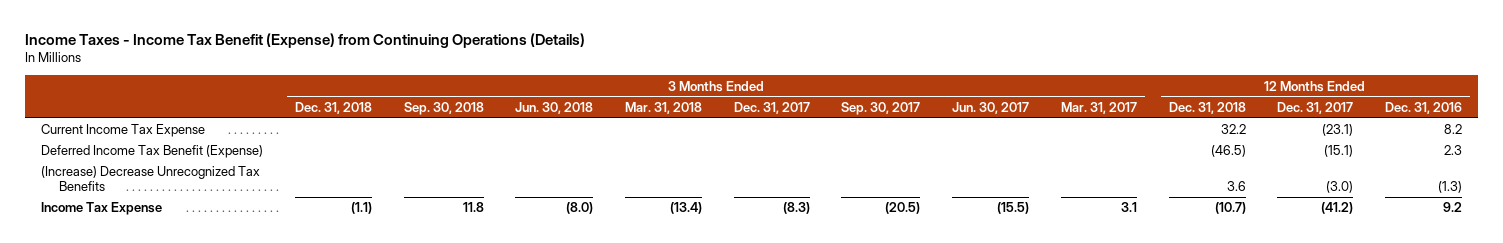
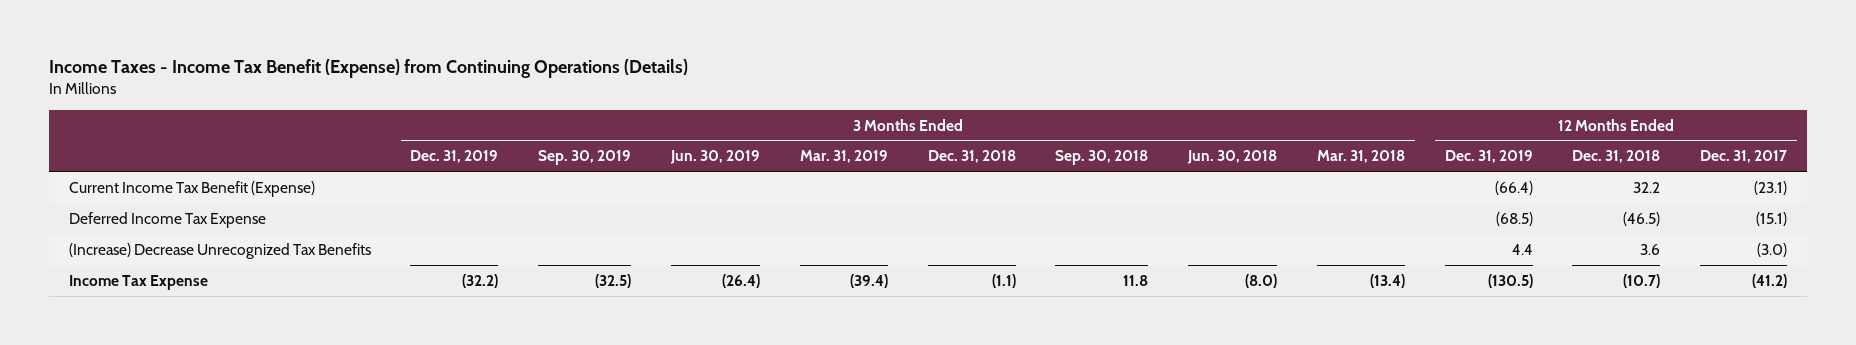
- | 3 Months Ended Dec. 31, 2018 | 3 Months Ended Sep. 30, 2018 | 3 Months Ended Jun. 30, 2018 | 3 Months Ended Mar. 31, 2018 | 3 Months Ended Dec. 31, 2017 | 3 Months Ended Sep. 30, 2017 | 3 Months Ended Jun. 30, 2017 | 3 Months Ended Mar. 31, 2017 | 12 Months Ended Dec. 31, 2018 | 12 Months Ended Dec. 31, 2017 | 12 Months Ended Dec. 31, 2016
+ | 3 Months Ended Dec. 31, 2019 | 3 Months Ended Sep. 30, 2019 | 3 Months Ended Jun. 30, 2019 | 3 Months Ended Mar. 31, 2019 | 3 Months Ended Dec. 31, 2018 | 3 Months Ended Sep. 30, 2018 | 3 Months Ended Jun. 30, 2018 | 3 Months Ended Mar. 31, 2018 | 12 Months Ended Dec. 31, 2019 | 12 Months Ended Dec. 31, 2018 | 12 Months Ended Dec. 31, 2017
- Current Income Tax Expense | | | | | | | | | 32.2 | (23.1) | 8.2
- Deferred Income Tax Benefit (Expense) | | | | | | | | | (46.5) | (15.1) | 2.3
+ Current Income Tax Benefit (Expense) | | | | | | | | | (66.4) | 32.2 | (23.1)
+ Deferred Income Tax Expense | | | | | | | | | (68.5) | (46.5) | (15.1)

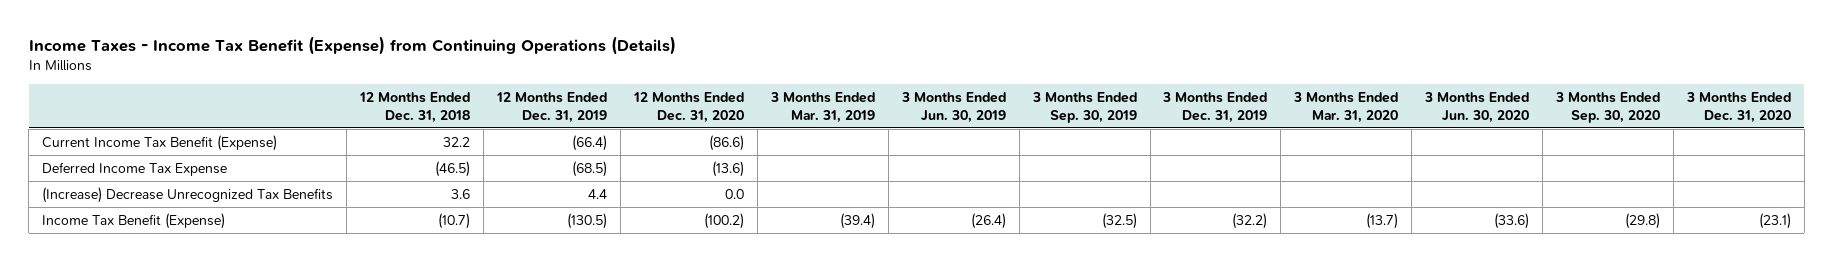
- | 3 Months Ended Dec. 31, 2019 | 3 Months Ended Sep. 30, 2019 | 3 Months Ended Jun. 30, 2019 | 3 Months Ended Mar. 31, 2019 | 3 Months Ended Dec. 31, 2018 | 3 Months Ended Sep. 30, 2018 | 3 Months Ended Jun. 30, 2018 | 3 Months Ended Mar. 31, 2018 | 12 Months Ended Dec. 31, 2019 | 12 Months Ended Dec. 31, 2018 | 12 Months Ended Dec. 31, 2017
+ | 12 Months Ended Dec. 31, 2018 | 12 Months Ended Dec. 31, 2019 | 12 Months Ended Dec. 31, 2020 | 3 Months Ended Mar. 31, 2019 | 3 Months Ended Jun. 30, 2019 | 3 Months Ended Sep. 30, 2019 | 3 Months Ended Dec. 31, 2019 | 3 Months Ended Mar. 31, 2020 | 3 Months Ended Jun. 30, 2020 | 3 Months Ended Sep. 30, 2020 | 3 Months Ended Dec. 31, 2020
- Income Tax Expense | (32.2) | (32.5) | (26.4) | (39.4) | (1.1) | 11.8 | (8.0) | (13.4) | (130.5) | (10.7) | (41.2)
+ Income Tax Benefit (Expense) | (10.7) | (130.5) | (100.2) | (39.4) | (26.4) | (32.5) | (32.2) | (13.7) | (33.6) | (29.8) | (23.1)

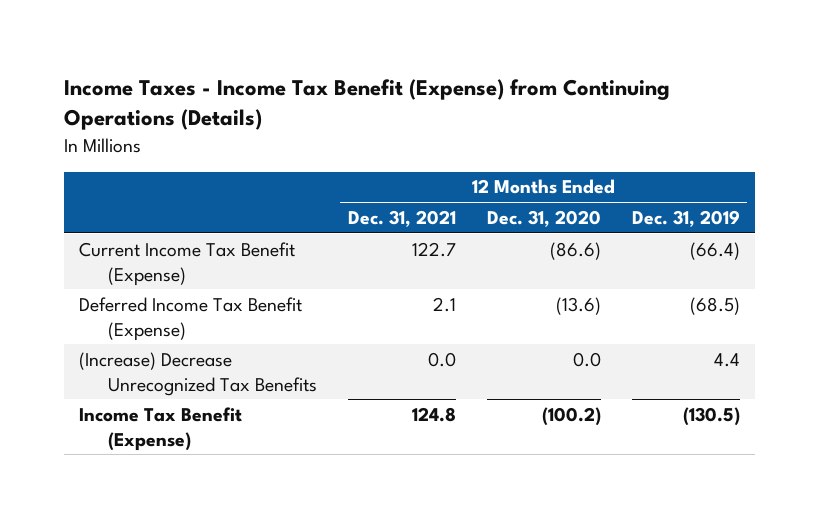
- | 12 Months Ended Dec. 31, 2018 | 12 Months Ended Dec. 31, 2019 | 12 Months Ended Dec. 31, 2020 | 3 Months Ended Mar. 31, 2019 | 3 Months Ended Jun. 30, 2019 | 3 Months Ended Sep. 30, 2019 | 3 Months Ended Dec. 31, 2019 | 3 Months Ended Mar. 31, 2020 | 3 Months Ended Jun. 30, 2020 | 3 Months Ended Sep. 30, 2020 | 3 Months Ended Dec. 31, 2020
+ | 12 Months Ended Dec. 31, 2021 | 12 Months Ended Dec. 31, 2020 | 12 Months Ended Dec. 31, 2019
- Deferred Income Tax Expense | (46.5) | (68.5) | (13.6) | | | | | | | |
+ Deferred Income Tax Benefit (Expense) | 2.1 | (13.6) | (68.5)

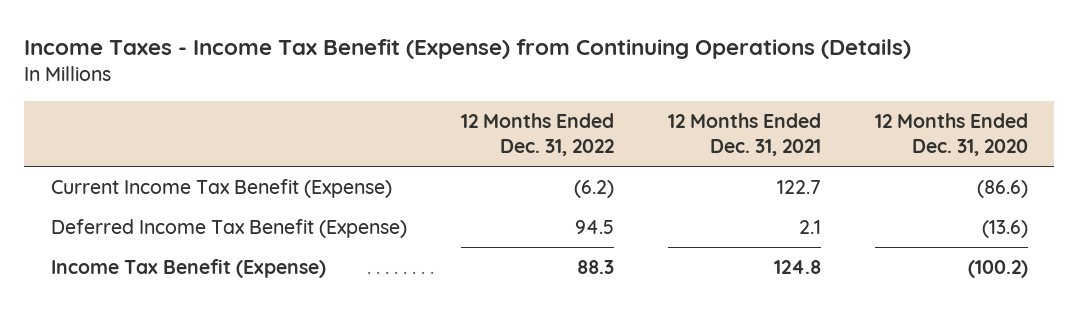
- | 12 Months Ended Dec. 31, 2021 | 12 Months Ended Dec. 31, 2020 | 12 Months Ended Dec. 31, 2019
+ | 12 Months Ended Dec. 31, 2022 | 12 Months Ended Dec. 31, 2021 | 12 Months Ended Dec. 31, 2020
- (Increase) Decrease Unrecognized Tax Benefits | 0.0 | 0.0 | 4.4

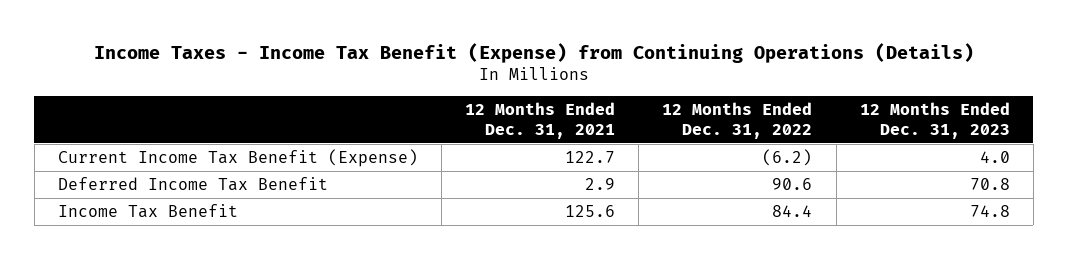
- | 12 Months Ended Dec. 31, 2022 | 12 Months Ended Dec. 31, 2021 | 12 Months Ended Dec. 31, 2020
+ | 12 Months Ended Dec. 31, 2021 | 12 Months Ended Dec. 31, 2022 | 12 Months Ended Dec. 31, 2023
- Deferred Income Tax Benefit (Expense) | 94.5 | 2.1 | (13.6)
- Income Tax Benefit (Expense) | 88.3 | 124.8 | (100.2)
+ Deferred Income Tax Benefit | 2.9 | 90.6 | 70.8
+ Income Tax Benefit | 125.6 | 84.4 | 74.8

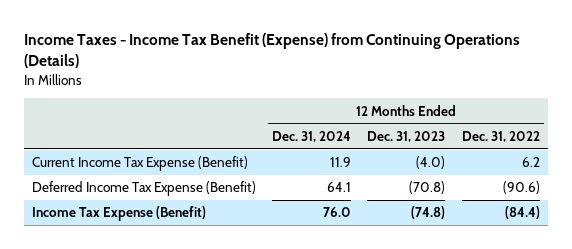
- | 12 Months Ended Dec. 31, 2021 | 12 Months Ended Dec. 31, 2022 | 12 Months Ended Dec. 31, 2023
+ | 12 Months Ended Dec. 31, 2024 | 12 Months Ended Dec. 31, 2023 | 12 Months Ended Dec. 31, 2022
- Current Income Tax Benefit (Expense) | 122.7 | (6.2) | 4.0
- Deferred Income Tax Benefit | 2.9 | 90.6 | 70.8
- Income Tax Benefit | 125.6 | 84.4 | 74.8
+ Current Income Tax Expense (Benefit) | 11.9 | (4.0) | 6.2
+ Deferred Income Tax Expense (Benefit) | 64.1 | (70.8) | (90.6)
+ Income Tax Expense (Benefit) | 76.0 | (74.8) | (84.4)

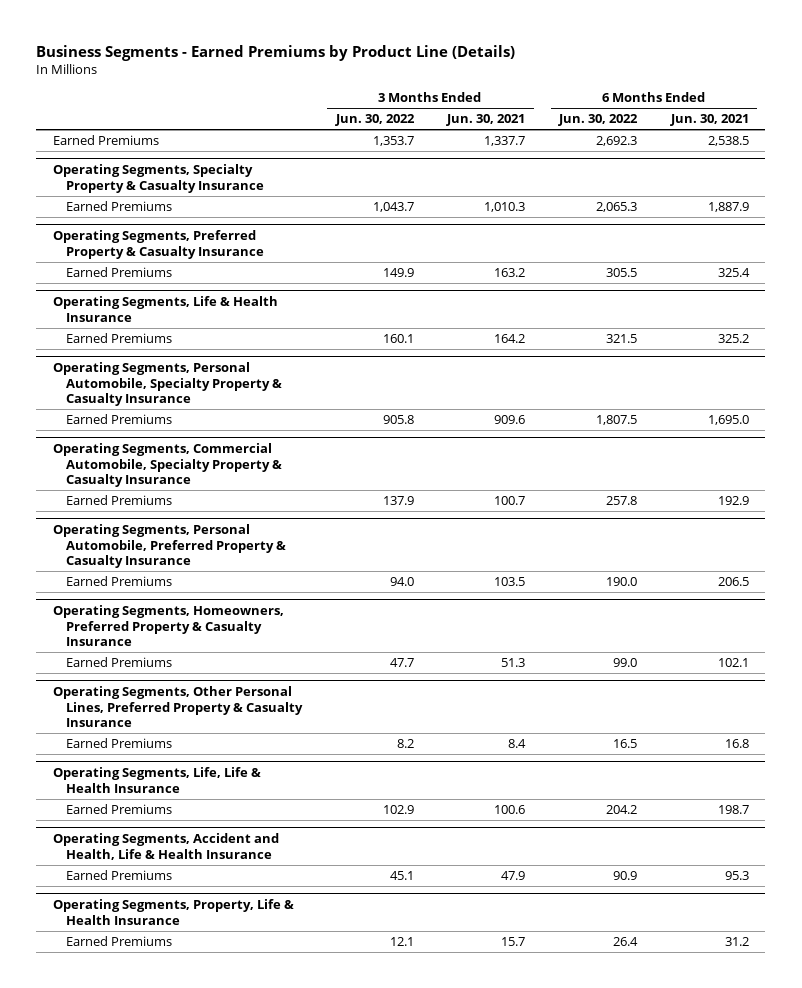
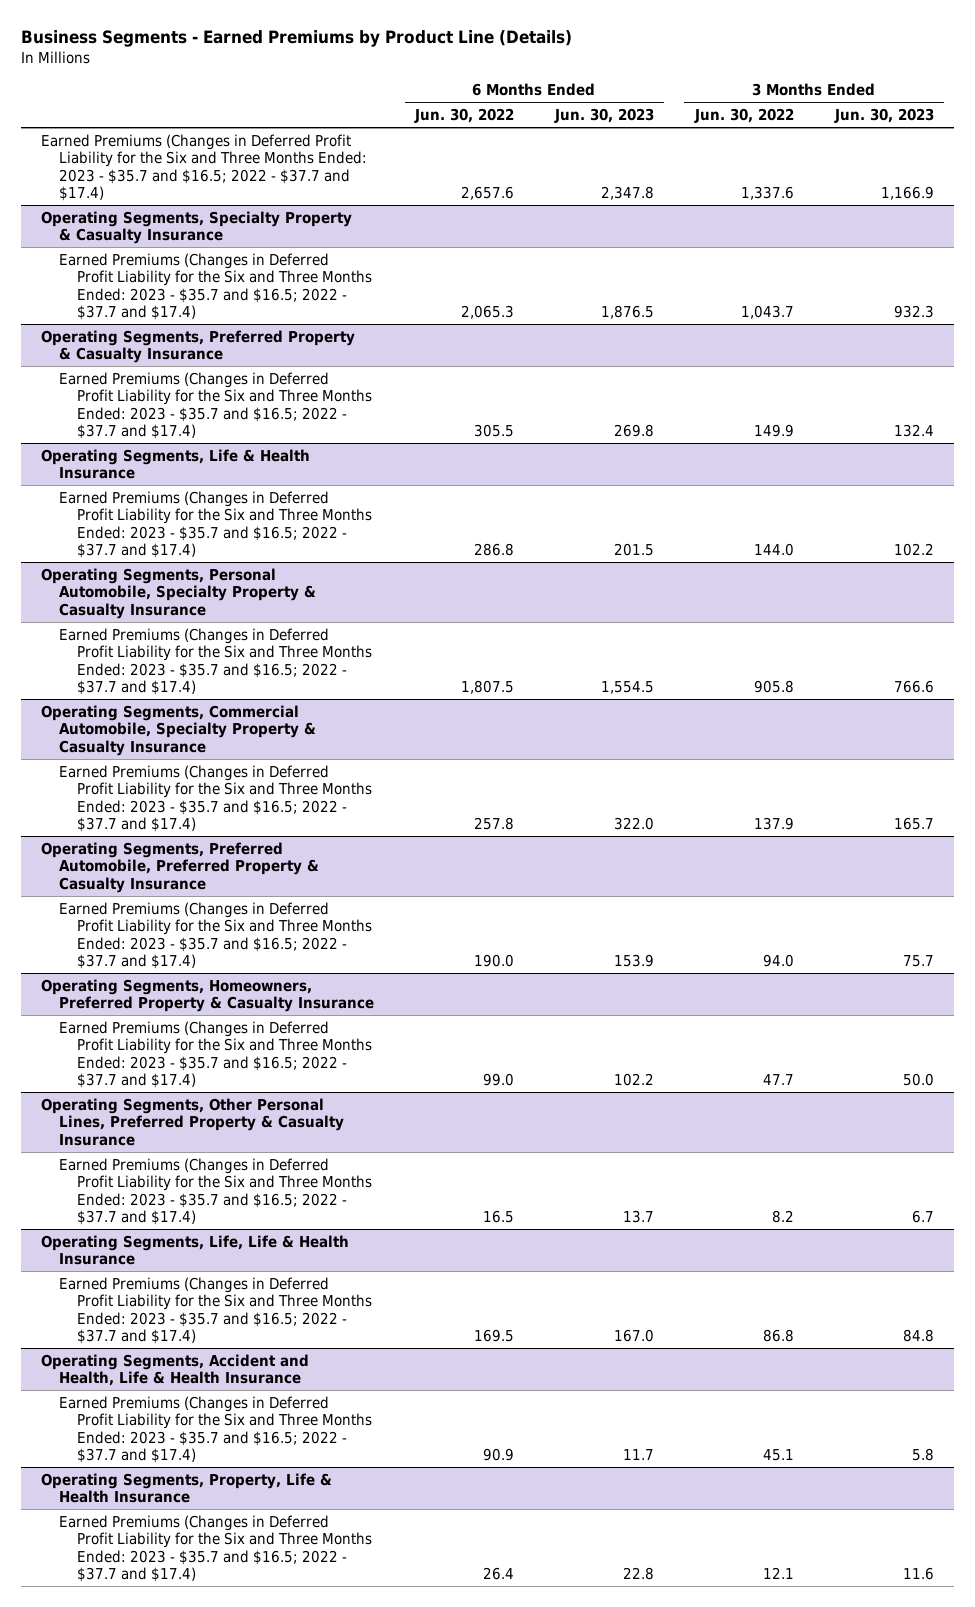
- | 3 Months Ended Jun. 30, 2022 | 3 Months Ended Jun. 30, 2021 | 6 Months Ended Jun. 30, 2022 | 6 Months Ended Jun. 30, 2021
+ | 6 Months Ended Jun. 30, 2022 | 6 Months Ended Jun. 30, 2023 | 3 Months Ended Jun. 30, 2022 | 3 Months Ended Jun. 30, 2023
- Earned Premiums | 1,353.7 | 1,337.7 | 2,692.3 | 2,538.5
+ Earned Premiums (Changes in Deferred Profit Liability for the Six and Three Months Ended: 2023 - $35.7 and $16.5; 2022 - $37.7 and $17.4) | 2,657.6 | 2,347.8 | 1,337.6 | 1,166.9
@ Operating Segments, Specialty Property & Casualty Insurance
- Earned Premiums | 1,043.7 | 1,010.3 | 2,065.3 | 1,887.9
+ Earned Premiums (Changes in Deferred Profit Liability for the Six and Three Months Ended: 2023 - $35.7 and $16.5; 2022 - $37.7 and $17.4) | 2,065.3 | 1,876.5 | 1,043.7 | 932.3
@ Operating Segments, Preferred Property & Casualty Insurance
- Earned Premiums | 149.9 | 163.2 | 305.5 | 325.4
+ Earned Premiums (Changes in Deferred Profit Liability for the Six and Three Months Ended: 2023 - $35.7 and $16.5; 2022 - $37.7 and $17.4) | 305.5 | 269.8 | 149.9 | 132.4
@ Operating Segments, Life & Health Insurance
- Earned Premiums | 160.1 | 164.2 | 321.5 | 325.2
+ Earned Premiums (Changes in Deferred Profit Liability for the Six and Three Months Ended: 2023 - $35.7 and $16.5; 2022 - $37.7 and $17.4) | 286.8 | 201.5 | 144.0 | 102.2
@ Operating Segments, Personal Automobile, Specialty Property & Casualty Insurance
- Earned Premiums | 905.8 | 909.6 | 1,807.5 | 1,695.0
+ Earned Premiums (Changes in Deferred Profit Liability for the Six and Three Months Ended: 2023 - $35.7 and $16.5; 2022 - $37.7 and $17.4) | 1,807.5 | 1,554.5 | 905.8 | 766.6
@ Operating Segments, Commercial Automobile, Specialty Property & Casualty Insurance
- Earned Premiums | 137.9 | 100.7 | 257.8 | 192.9
- Operating Segments, Personal Automobile, Preferred Property & Casualty Insurance
- Earned Premiums | 94.0 | 103.5 | 190.0 | 206.5
@ Operating Segments, Commercial Automobile, Specialty Property & Casualty Insurance
+ Earned Premiums (Changes in Deferred Profit Liability for the Six and Three Months Ended: 2023 - $35.7 and $16.5; 2022 - $37.7 and $17.4) | 257.8 | 322.0 | 137.9 | 165.7
+ Operating Segments, Preferred Automobile, Preferred Property & Casualty Insurance
+ Earned Premiums (Changes in Deferred Profit Liability for the Six and Three Months Ended: 2023 - $35.7 and $16.5; 2022 - $37.7 and $17.4) | 190.0 | 153.9 | 94.0 | 75.7
@ Operating Segments, Homeowners, Preferred Property & Casualty Insurance
- Earned Premiums | 47.7 | 51.3 | 99.0 | 102.1
+ Earned Premiums (Changes in Deferred Profit Liability for the Six and Three Months Ended: 2023 - $35.7 and $16.5; 2022 - $37.7 and $17.4) | 99.0 | 102.2 | 47.7 | 50.0
@ Operating Segments, Other Personal Lines, Preferred Property & Casualty Insurance
- Earned Premiums | 8.2 | 8.4 | 16.5 | 16.8
+ Earned Premiums (Changes in Deferred Profit Liability for the Six and Three Months Ended: 2023 - $35.7 and $16.5; 2022 - $37.7 and $17.4) | 16.5 | 13.7 | 8.2 | 6.7
@ Operating Segments, Life, Life & Health Insurance
- Earned Premiums | 102.9 | 100.6 | 204.2 | 198.7
+ Earned Premiums (Changes in Deferred Profit Liability for the Six and Three Months Ended: 2023 - $35.7 and $16.5; 2022 - $37.7 and $17.4) | 169.5 | 167.0 | 86.8 | 84.8
@ Operating Segments, Accident and Health, Life & Health Insurance
- Earned Premiums | 45.1 | 47.9 | 90.9 | 95.3
+ Earned Premiums (Changes in Deferred Profit Liability for the Six and Three Months Ended: 2023 - $35.7 and $16.5; 2022 - $37.7 and $17.4) | 90.9 | 11.7 | 45.1 | 5.8
@ Operating Segments, Property, Life & Health Insurance
- Earned Premiums | 12.1 | 15.7 | 26.4 | 31.2
+ Earned Premiums (Changes in Deferred Profit Liability for the Six and Three Months Ended: 2023 - $35.7 and $16.5; 2022 - $37.7 and $17.4) | 26.4 | 22.8 | 12.1 | 11.6

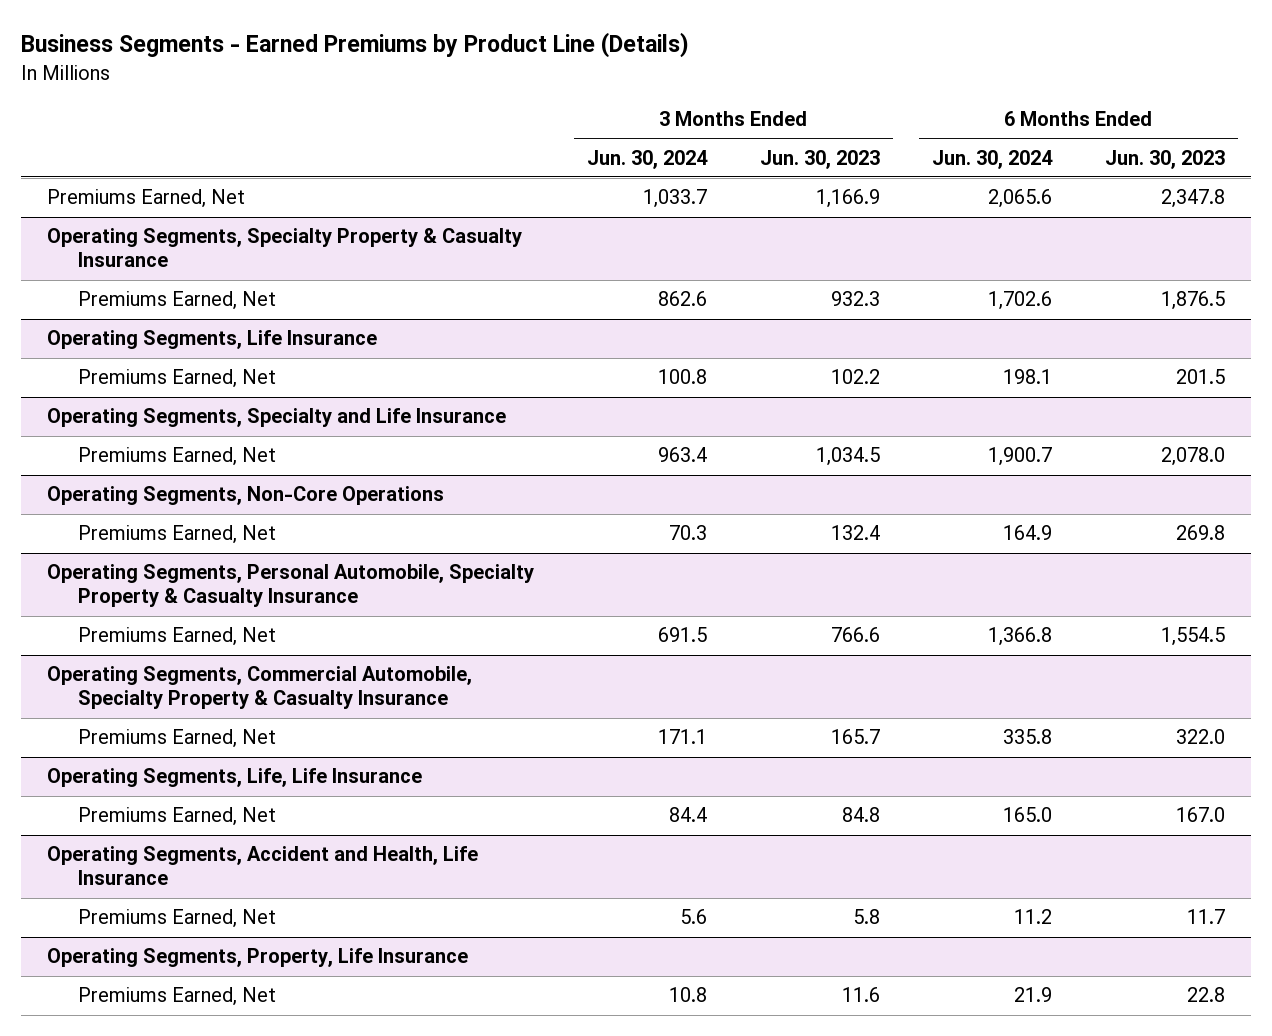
- | 6 Months Ended Jun. 30, 2022 | 6 Months Ended Jun. 30, 2023 | 3 Months Ended Jun. 30, 2022 | 3 Months Ended Jun. 30, 2023
+ | 3 Months Ended Jun. 30, 2024 | 3 Months Ended Jun. 30, 2023 | 6 Months Ended Jun. 30, 2024 | 6 Months Ended Jun. 30, 2023
- Earned Premiums (Changes in Deferred Profit Liability for the Six and Three Months Ended: 2023 - $35.7 and $16.5; 2022 - $37.7 and $17.4) | 2,657.6 | 2,347.8 | 1,337.6 | 1,166.9
+ Premiums Earned, Net | 1,033.7 | 1,166.9 | 2,065.6 | 2,347.8
@ Operating Segments, Specialty Property & Casualty Insurance
- Earned Premiums (Changes in Deferred Profit Liability for the Six and Three Months Ended: 2023 - $35.7 and $16.5; 2022 - $37.7 and $17.4) | 2,065.3 | 1,876.5 | 1,043.7 | 932.3
- Operating Segments, Preferred Property & Casualty Insurance
- Earned Premiums (Changes in Deferred Profit Liability for the Six and Three Months Ended: 2023 - $35.7 and $16.5; 2022 - $37.7 and $17.4) | 305.5 | 269.8 | 149.9 | 132.4
- Operating Segments, Life & Health Insurance
- Earned Premiums (Changes in Deferred Profit Liability for the Six and Three Months Ended: 2023 - $35.7 and $16.5; 2022 - $37.7 and $17.4) | 286.8 | 201.5 | 144.0 | 102.2
@ Operating Segments, Specialty Property & Casualty Insurance
+ Premiums Earned, Net | 862.6 | 932.3 | 1,702.6 | 1,876.5
+ Operating Segments, Life Insurance
+ Premiums Earned, Net | 100.8 | 102.2 | 198.1 | 201.5
+ Operating Segments, Specialty and Life Insurance
+ Premiums Earned, Net | 963.4 | 1,034.5 | 1,900.7 | 2,078.0
+ Operating Segments, Non-Core Operations
+ Premiums Earned, Net | 70.3 | 132.4 | 164.9 | 269.8
@ Operating Segments, Personal Automobile, Specialty Property & Casualty Insurance
- Earned Premiums (Changes in Deferred Profit Liability for the Six and Three Months Ended: 2023 - $35.7 and $16.5; 2022 - $37.7 and $17.4) | 1,807.5 | 1,554.5 | 905.8 | 766.6
+ Premiums Earned, Net | 691.5 | 766.6 | 1,366.8 | 1,554.5
@ Operating Segments, Commercial Automobile, Specialty Property & Casualty Insurance
- Earned Premiums (Changes in Deferred Profit Liability for the Six and Three Months Ended: 2023 - $35.7 and $16.5; 2022 - $37.7 and $17.4) | 257.8 | 322.0 | 137.9 | 165.7
- Operating Segments, Preferred Automobile, Preferred Property & Casualty Insurance
- Earned Premiums (Changes in Deferred Profit Liability for the Six and Three Months Ended: 2023 - $35.7 and $16.5; 2022 - $37.7 and $17.4) | 190.0 | 153.9 | 94.0 | 75.7
- Operating Segments, Homeowners, Preferred Property & Casualty Insurance
- Earned Premiums (Changes in Deferred Profit Liability for the Six and Three Months Ended: 2023 - $35.7 and $16.5; 2022 - $37.7 and $17.4) | 99.0 | 102.2 | 47.7 | 50.0
- Operating Segments, Other Personal Lines, Preferred Property & Casualty Insurance
- Earned Premiums (Changes in Deferred Profit Liability for the Six and Three Months Ended: 2023 - $35.7 and $16.5; 2022 - $37.7 and $17.4) | 16.5 | 13.7 | 8.2 | 6.7
- Operating Segments, Life, Life & Health Insurance
- Earned Premiums (Changes in Deferred Profit Liability for the Six and Three Months Ended: 2023 - $35.7 and $16.5; 2022 - $37.7 and $17.4) | 169.5 | 167.0 | 86.8 | 84.8
- Operating Segments, Accident and Health, Life & Health Insurance
- Earned Premiums (Changes in Deferred Profit Liability for the Six and Three Months Ended: 2023 - $35.7 and $16.5; 2022 - $37.7 and $17.4) | 90.9 | 11.7 | 45.1 | 5.8
- Operating Segments, Property, Life & Health Insurance
- Earned Premiums (Changes in Deferred Profit Liability for the Six and Three Months Ended: 2023 - $35.7 and $16.5; 2022 - $37.7 and $17.4) | 26.4 | 22.8 | 12.1 | 11.6
@ Operating Segments, Commercial Automobile, Specialty Property & Casualty Insurance
+ Premiums Earned, Net | 171.1 | 165.7 | 335.8 | 322.0
+ Operating Segments, Life, Life Insurance
+ Premiums Earned, Net | 84.4 | 84.8 | 165.0 | 167.0
+ Operating Segments, Accident and Health, Life Insurance
+ Premiums Earned, Net | 5.6 | 5.8 | 11.2 | 11.7
+ Operating Segments, Property, Life Insurance
+ Premiums Earned, Net | 10.8 | 11.6 | 21.9 | 22.8

